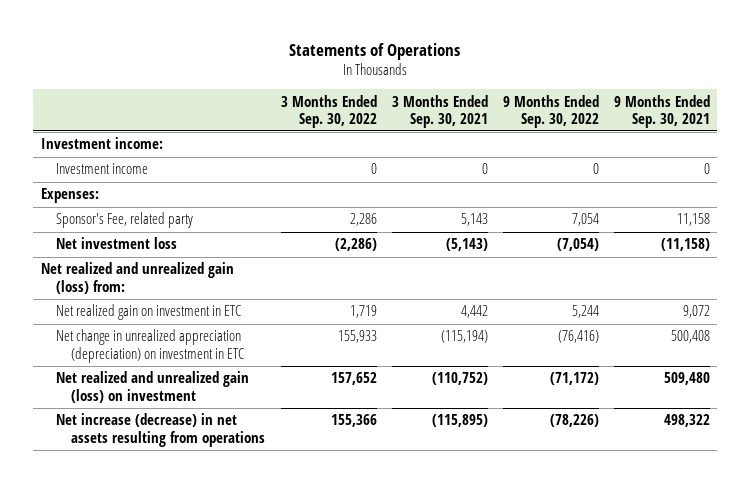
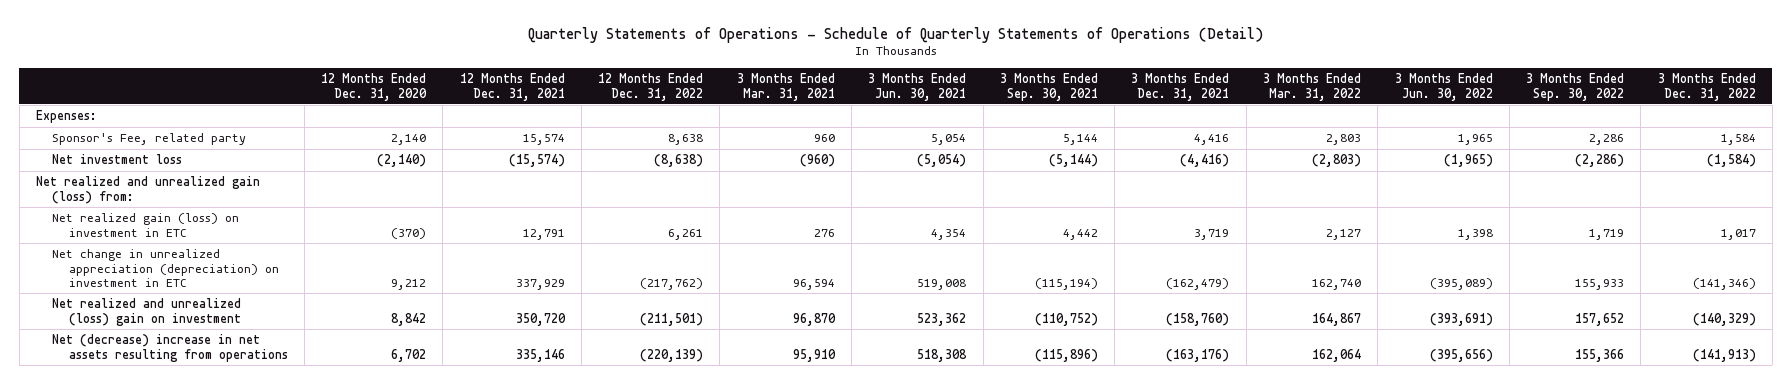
- Statements of Operations
+ Quarterly Statements of Operations - Schedule of Quarterly Statements of Operations (Detail)
- | 3 Months Ended Sep. 30, 2022 | 3 Months Ended Sep. 30, 2021 | 9 Months Ended Sep. 30, 2022 | 9 Months Ended Sep. 30, 2021
+ | 12 Months Ended Dec. 31, 2020 | 12 Months Ended Dec. 31, 2021 | 12 Months Ended Dec. 31, 2022 | 3 Months Ended Mar. 31, 2021 | 3 Months Ended Jun. 30, 2021 | 3 Months Ended Sep. 30, 2021 | 3 Months Ended Dec. 31, 2021 | 3 Months Ended Mar. 31, 2022 | 3 Months Ended Jun. 30, 2022 | 3 Months Ended Sep. 30, 2022 | 3 Months Ended Dec. 31, 2022
- Investment income:
- Investment income | 0 | 0 | 0 | 0
- Sponsor's Fee, related party | 2,286 | 5,143 | 7,054 | 11,158
- Net investment loss | (2,286) | (5,143) | (7,054) | (11,158)
+ Sponsor's Fee, related party | 2,140 | 15,574 | 8,638 | 960 | 5,054 | 5,144 | 4,416 | 2,803 | 1,965 | 2,286 | 1,584
+ Net investment loss | (2,140) | (15,574) | (8,638) | (960) | (5,054) | (5,144) | (4,416) | (2,803) | (1,965) | (2,286) | (1,584)
- Net realized gain on investment in ETC | 1,719 | 4,442 | 5,244 | 9,072
+ Net realized gain (loss) on investment in ETC | (370) | 12,791 | 6,261 | 276 | 4,354 | 4,442 | 3,719 | 2,127 | 1,398 | 1,719 | 1,017
- Net realized and unrealized gain (loss) on investment | 157,652 | (110,752) | (71,172) | 509,480
- Net increase (decrease) in net assets resulting from operations | 155,366 | (115,895) | (78,226) | 498,322
+ Net realized and unrealized (loss) gain on investment | 8,842 | 350,720 | (211,501) | 96,870 | 523,362 | (110,752) | (158,760) | 164,867 | (393,691) | 157,652 | (140,329)
+ Net (decrease) increase in net assets resulting from operations | 6,702 | 335,146 | (220,139) | 95,910 | 518,308 | (115,896) | (163,176) | 162,064 | (395,656) | 155,366 | (141,913)

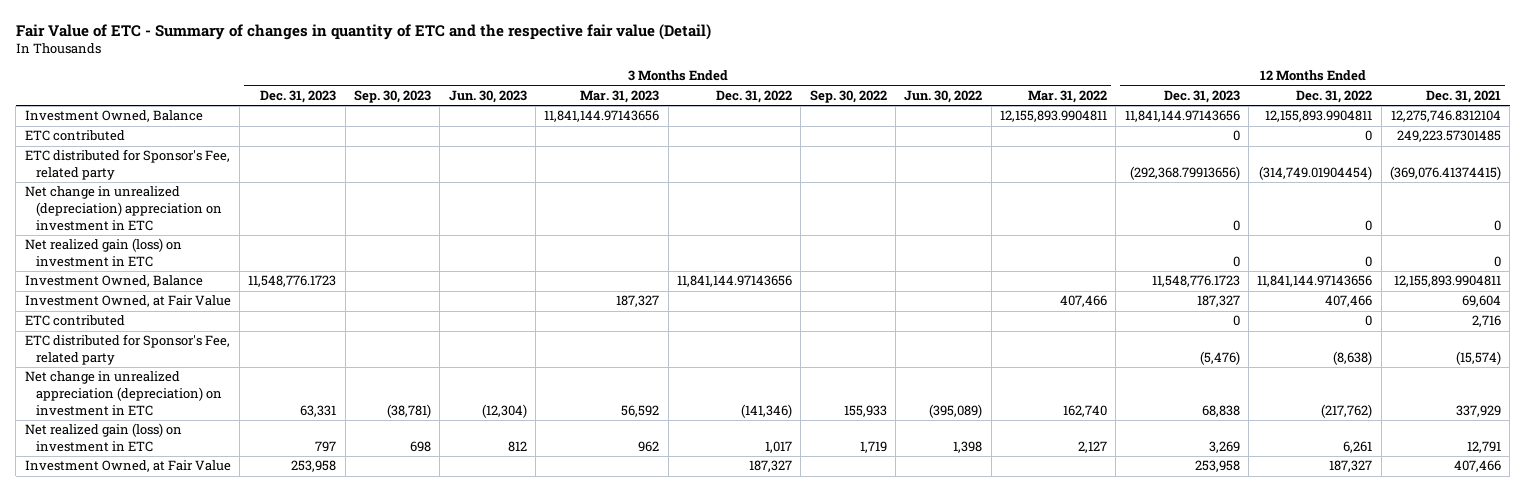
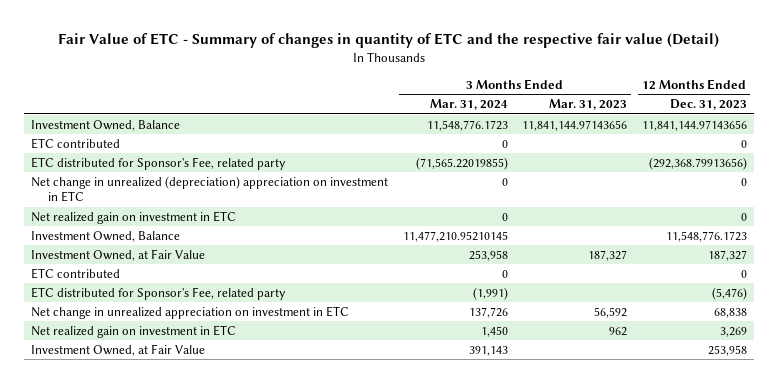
- | 3 Months Ended Dec. 31, 2023 | 3 Months Ended Sep. 30, 2023 | 3 Months Ended Jun. 30, 2023 | 3 Months Ended Mar. 31, 2023 | 3 Months Ended Dec. 31, 2022 | 3 Months Ended Sep. 30, 2022 | 3 Months Ended Jun. 30, 2022 | 3 Months Ended Mar. 31, 2022 | 12 Months Ended Dec. 31, 2023 | 12 Months Ended Dec. 31, 2022 | 12 Months Ended Dec. 31, 2021
+ | 3 Months Ended Mar. 31, 2024 | 3 Months Ended Mar. 31, 2023 | 12 Months Ended Dec. 31, 2023
- Net realized gain (loss) on investment in ETC | | | | | | | | | 0 | 0 | 0
+ Net realized gain on investment in ETC | 0 | | 0
- Net change in unrealized appreciation (depreciation) on investment in ETC | 63,331 | (38,781) | (12,304) | 56,592 | (141,346) | 155,933 | (395,089) | 162,740 | 68,838 | (217,762) | 337,929
- Net realized gain (loss) on investment in ETC | 797 | 698 | 812 | 962 | 1,017 | 1,719 | 1,398 | 2,127 | 3,269 | 6,261 | 12,791
+ Net change in unrealized appreciation on investment in ETC | 137,726 | 56,592 | 68,838
+ Net realized gain on investment in ETC | 1,450 | 962 | 3,269

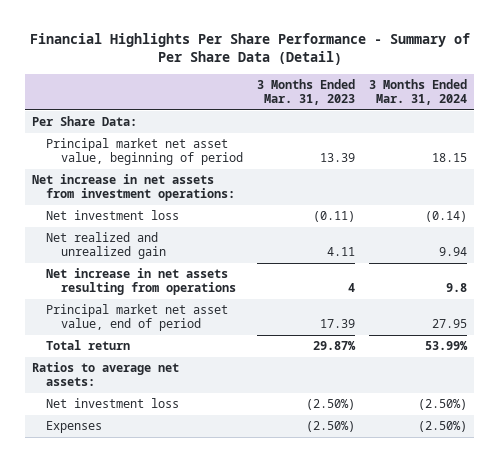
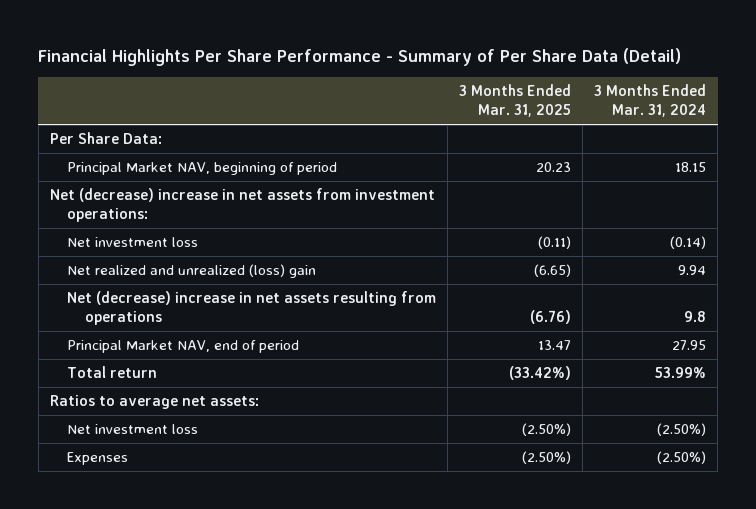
- | 3 Months Ended Mar. 31, 2023 | 3 Months Ended Mar. 31, 2024
+ | 3 Months Ended Mar. 31, 2025 | 3 Months Ended Mar. 31, 2024
- Principal market net asset value, beginning of period | 13.39 | 18.15
- Net increase in net assets from investment operations:
+ Principal Market NAV, beginning of period | 20.23 | 18.15
+ Net (decrease) increase in net assets from investment operations:
- Net realized and unrealized gain | 4.11 | 9.94
- Net increase in net assets resulting from operations | 4 | 9.8
- Principal market net asset value, end of period | 17.39 | 27.95
+ Net realized and unrealized (loss) gain | (6.65) | 9.94
+ Net (decrease) increase in net assets resulting from operations | (6.76) | 9.8
+ Principal Market NAV, end of period | 13.47 | 27.95

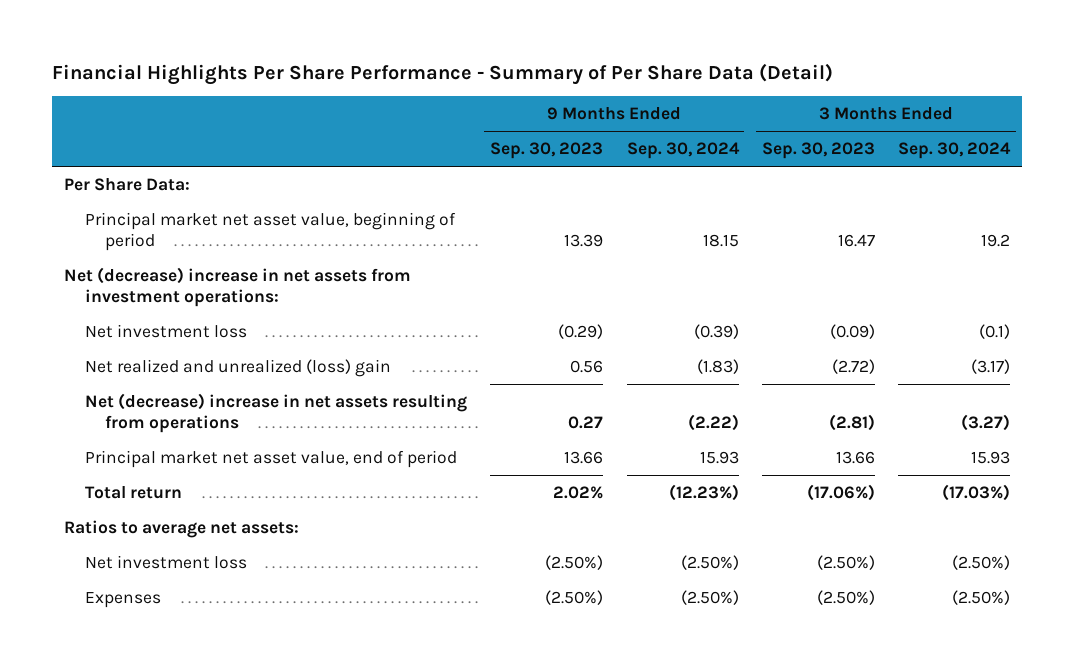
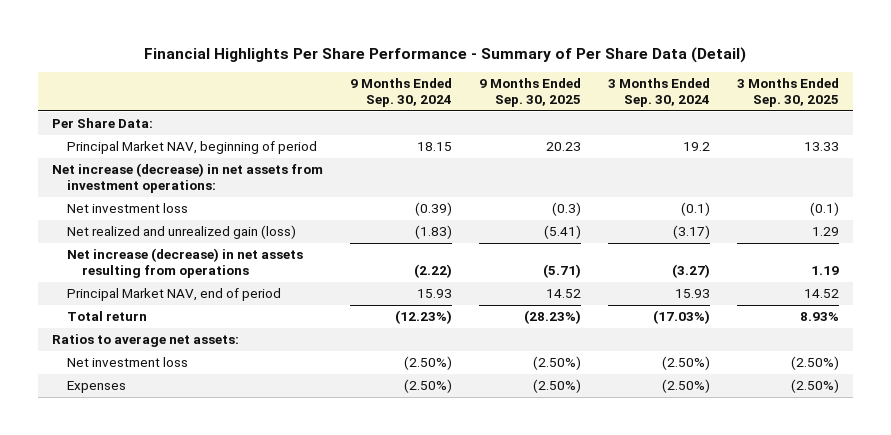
- | 9 Months Ended Sep. 30, 2023 | 9 Months Ended Sep. 30, 2024 | 3 Months Ended Sep. 30, 2023 | 3 Months Ended Sep. 30, 2024
+ | 9 Months Ended Sep. 30, 2024 | 9 Months Ended Sep. 30, 2025 | 3 Months Ended Sep. 30, 2024 | 3 Months Ended Sep. 30, 2025
- Principal market net asset value, beginning of period | 13.39 | 18.15 | 16.47 | 19.2
- Net (decrease) increase in net assets from investment operations:
+ Principal Market NAV, beginning of period | 18.15 | 20.23 | 19.2 | 13.33
+ Net increase (decrease) in net assets from investment operations:
- Net realized and unrealized (loss) gain | 0.56 | (1.83) | (2.72) | (3.17)
- Net (decrease) increase in net assets resulting from operations | 0.27 | (2.22) | (2.81) | (3.27)
- Principal market net asset value, end of period | 13.66 | 15.93 | 13.66 | 15.93
+ Net realized and unrealized gain (loss) | (1.83) | (5.41) | (3.17) | 1.29
+ Net increase (decrease) in net assets resulting from operations | (2.22) | (5.71) | (3.27) | 1.19
+ Principal Market NAV, end of period | 15.93 | 14.52 | 15.93 | 14.52

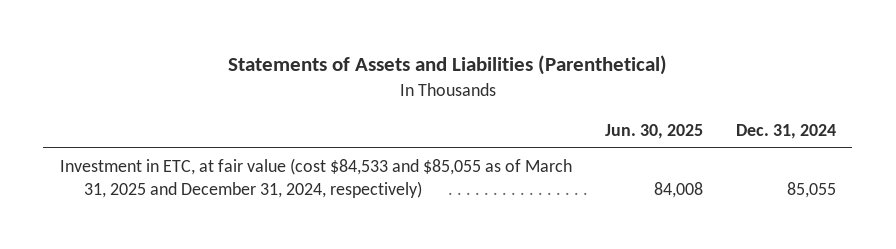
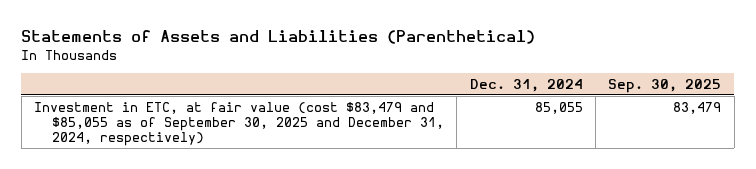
- | Jun. 30, 2025 | Dec. 31, 2024
+ | Dec. 31, 2024 | Sep. 30, 2025
- Investment in ETC, at fair value (cost $84,533 and $85,055 as of March 31, 2025 and December 31, 2024, respectively) | 84,008 | 85,055
+ Investment in ETC, at fair value (cost $83,479 and $85,055 as of September 30, 2025 and December 31, 2024, respectively) | 85,055 | 83,479

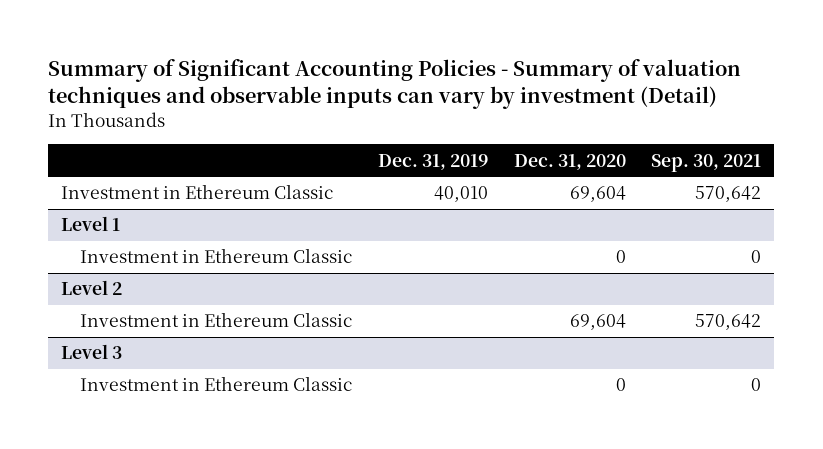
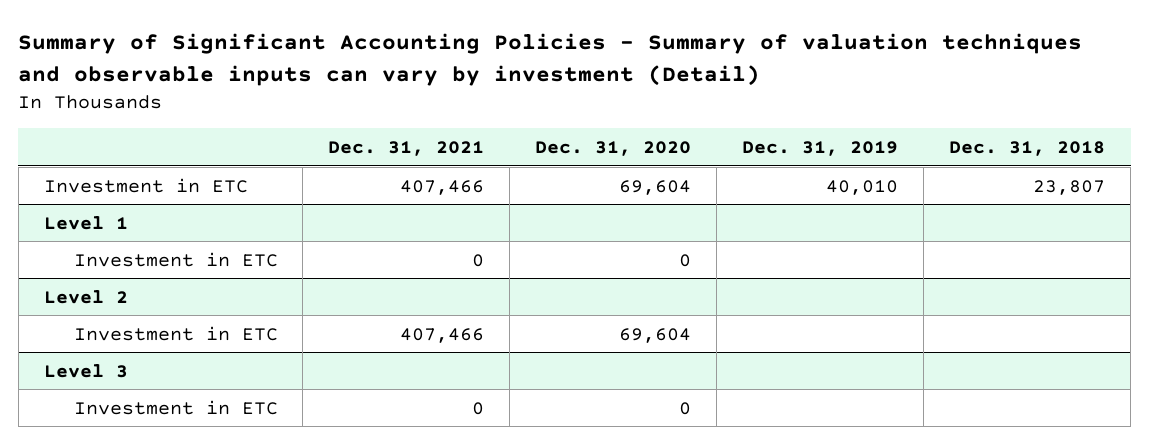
- | Dec. 31, 2019 | Dec. 31, 2020 | Sep. 30, 2021
+ | Dec. 31, 2021 | Dec. 31, 2020 | Dec. 31, 2019 | Dec. 31, 2018
- Investment in Ethereum Classic | 40,010 | 69,604 | 570,642
+ Investment in ETC | 407,466 | 69,604 | 40,010 | 23,807
@ Level 1
- Investment in Ethereum Classic | | 0 | 0
+ Investment in ETC | 0 | 0 | |
@ Level 2
- Investment in Ethereum Classic | | 69,604 | 570,642
+ Investment in ETC | 407,466 | 69,604 | |
@ Level 3
- Investment in Ethereum Classic | | 0 | 0
+ Investment in ETC | 0 | 0 | |

